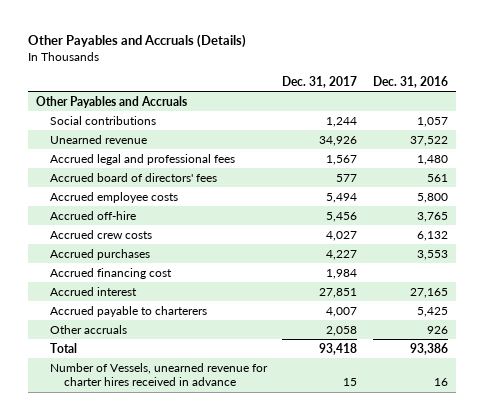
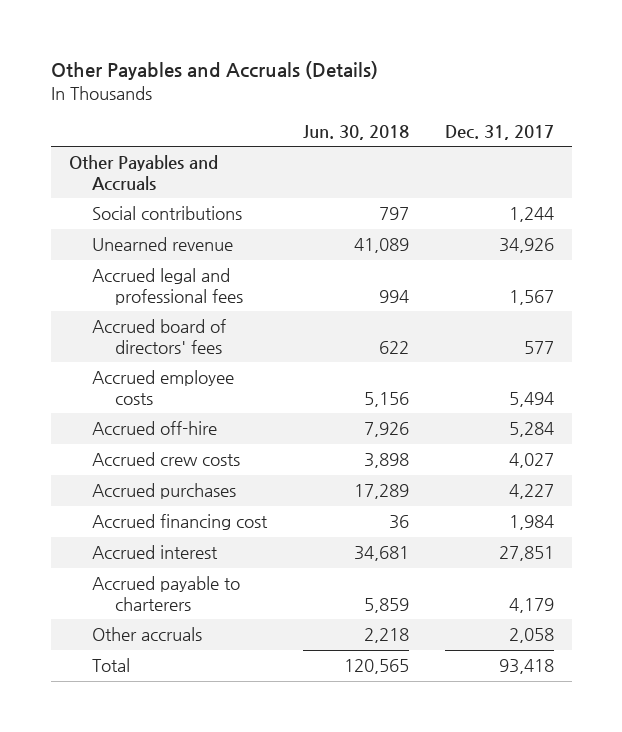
- | Dec. 31, 2017 | Dec. 31, 2016
+ | Jun. 30, 2018 | Dec. 31, 2017
- Accrued off-hire | 5,456 | 3,765
+ Accrued off-hire | 7,926 | 5,284
- Accrued payable to charterers | 4,007 | 5,425
+ Accrued payable to charterers | 5,859 | 4,179
- Number of Vessels, unearned revenue for charter hires received in advance | 15 | 16

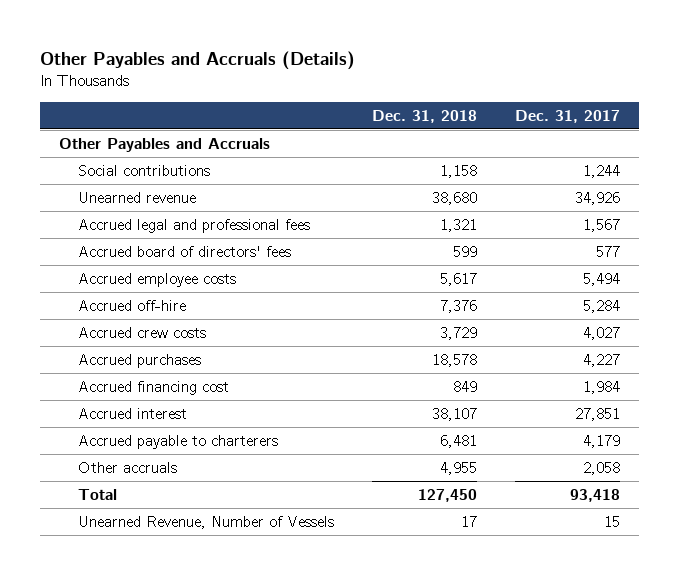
- | Jun. 30, 2018 | Dec. 31, 2017
+ | Dec. 31, 2018 | Dec. 31, 2017
+ Unearned Revenue, Number of Vessels | 17 | 15

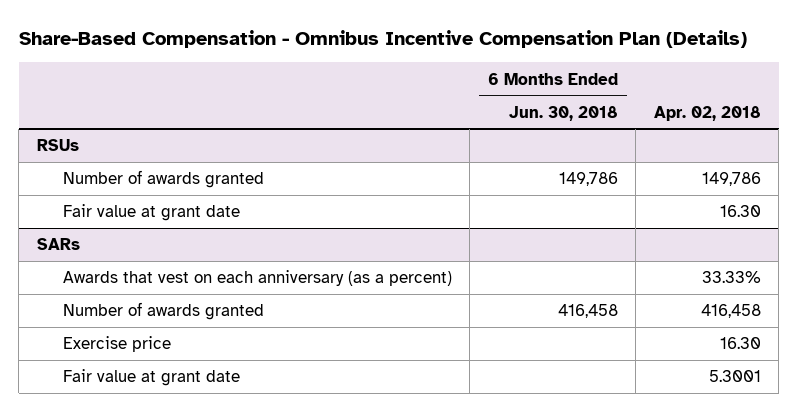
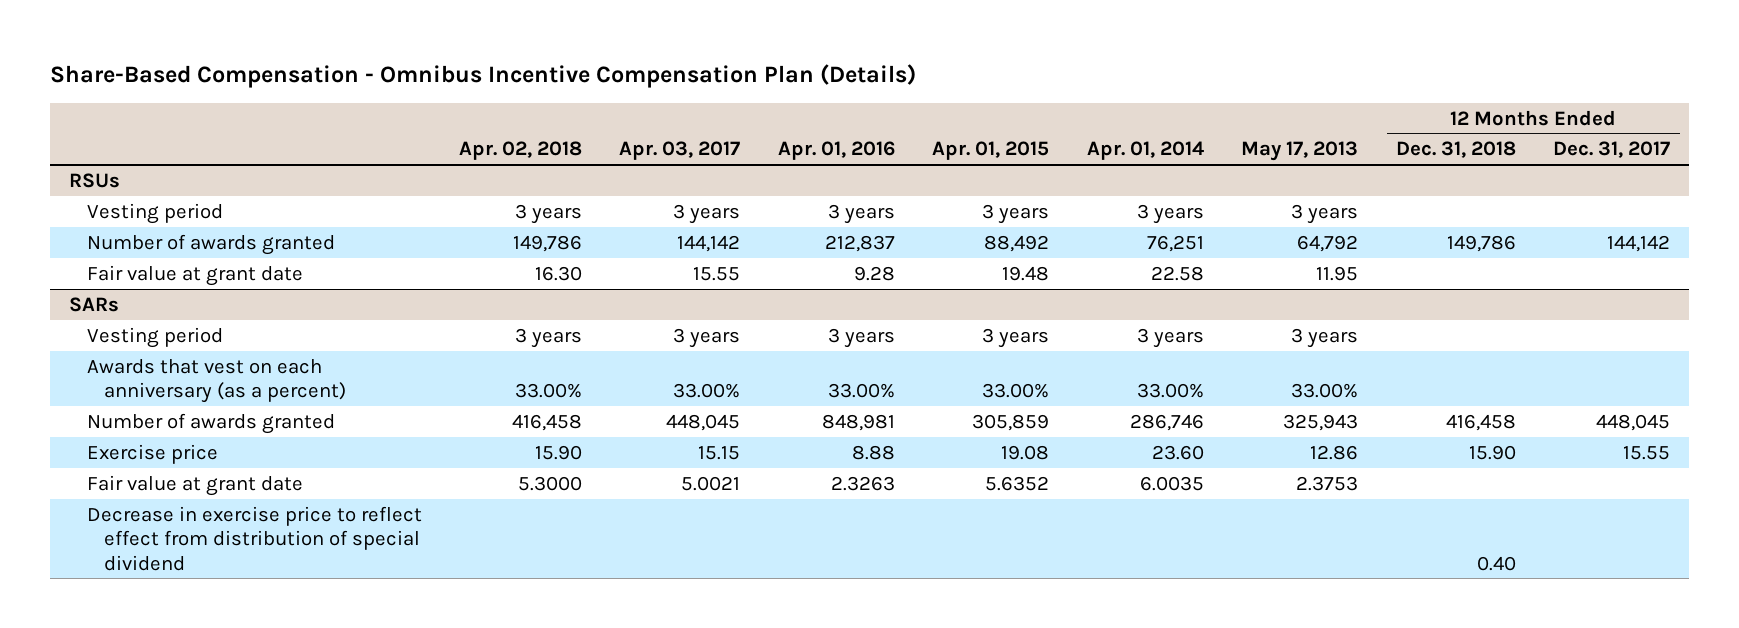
- | 6 Months Ended Jun. 30, 2018 | Apr. 02, 2018
+ | Apr. 02, 2018 | Apr. 03, 2017 | Apr. 01, 2016 | Apr. 01, 2015 | Apr. 01, 2014 | May 17, 2013 | 12 Months Ended Dec. 31, 2018 | 12 Months Ended Dec. 31, 2017
@ RSUs
+ Vesting period | 3 years | 3 years | 3 years | 3 years | 3 years | 3 years | |
@ SARs
- Awards that vest on each anniversary (as a percent) | | 33.33%
+ Vesting period | 3 years | 3 years | 3 years | 3 years | 3 years | 3 years | |
+ Awards that vest on each anniversary (as a percent) | 33.00% | 33.00% | 33.00% | 33.00% | 33.00% | 33.00% | |
- Exercise price | | 16.30
- Fair value at grant date | | 5.3001
+ Exercise price | 15.90 | 15.15 | 8.88 | 19.08 | 23.60 | 12.86 | 15.90 | 15.55
+ Fair value at grant date | 5.3000 | 5.0021 | 2.3263 | 5.6352 | 6.0035 | 2.3753 | |
+ Decrease in exercise price to reflect effect from distribution of special dividend | | | | | | | 0.40 |

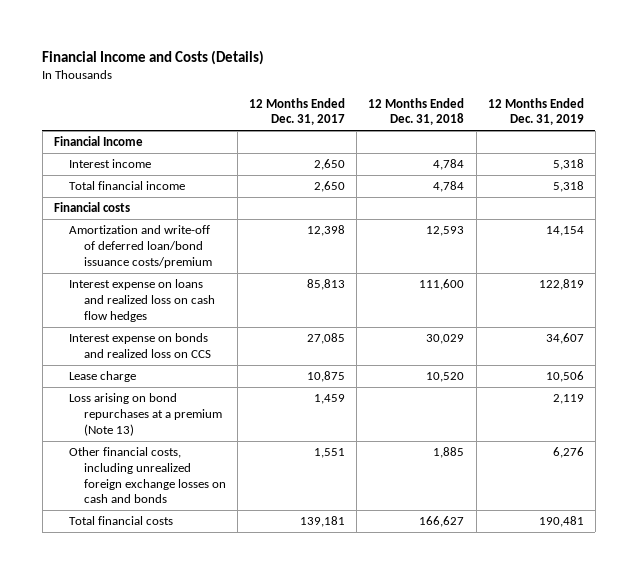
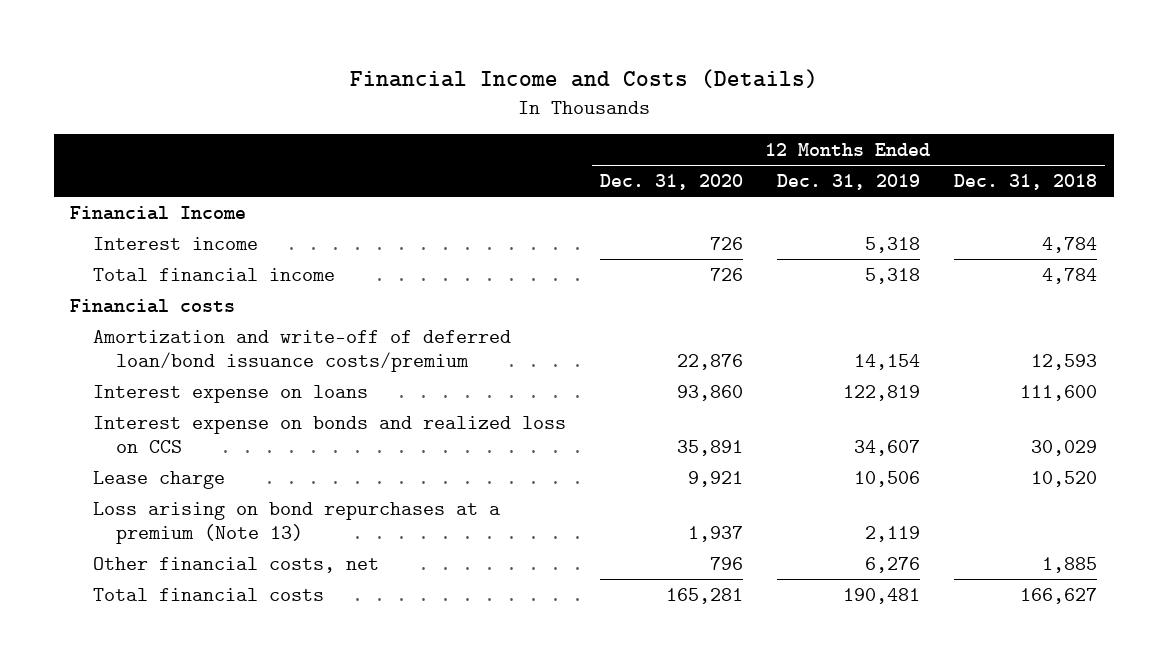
- | 12 Months Ended Dec. 31, 2017 | 12 Months Ended Dec. 31, 2018 | 12 Months Ended Dec. 31, 2019
+ | 12 Months Ended Dec. 31, 2020 | 12 Months Ended Dec. 31, 2019 | 12 Months Ended Dec. 31, 2018
- Interest expense on loans and realized loss on cash flow hedges | 85,813 | 111,600 | 122,819
+ Interest expense on loans | 93,860 | 122,819 | 111,600
- Other financial costs, including unrealized foreign exchange losses on cash and bonds | 1,551 | 1,885 | 6,276
+ Other financial costs, net | 796 | 6,276 | 1,885

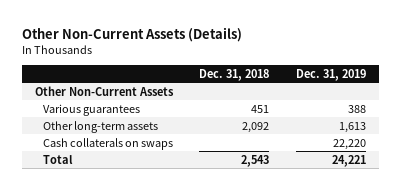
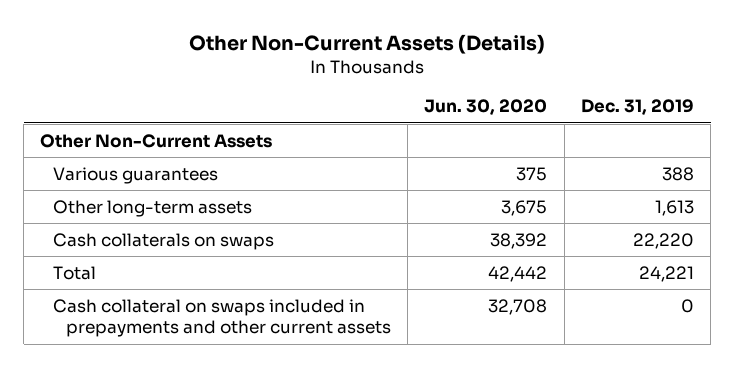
- | Dec. 31, 2018 | Dec. 31, 2019
+ | Jun. 30, 2020 | Dec. 31, 2019
+ Cash collateral on swaps included in prepayments and other current assets | 32,708 | 0

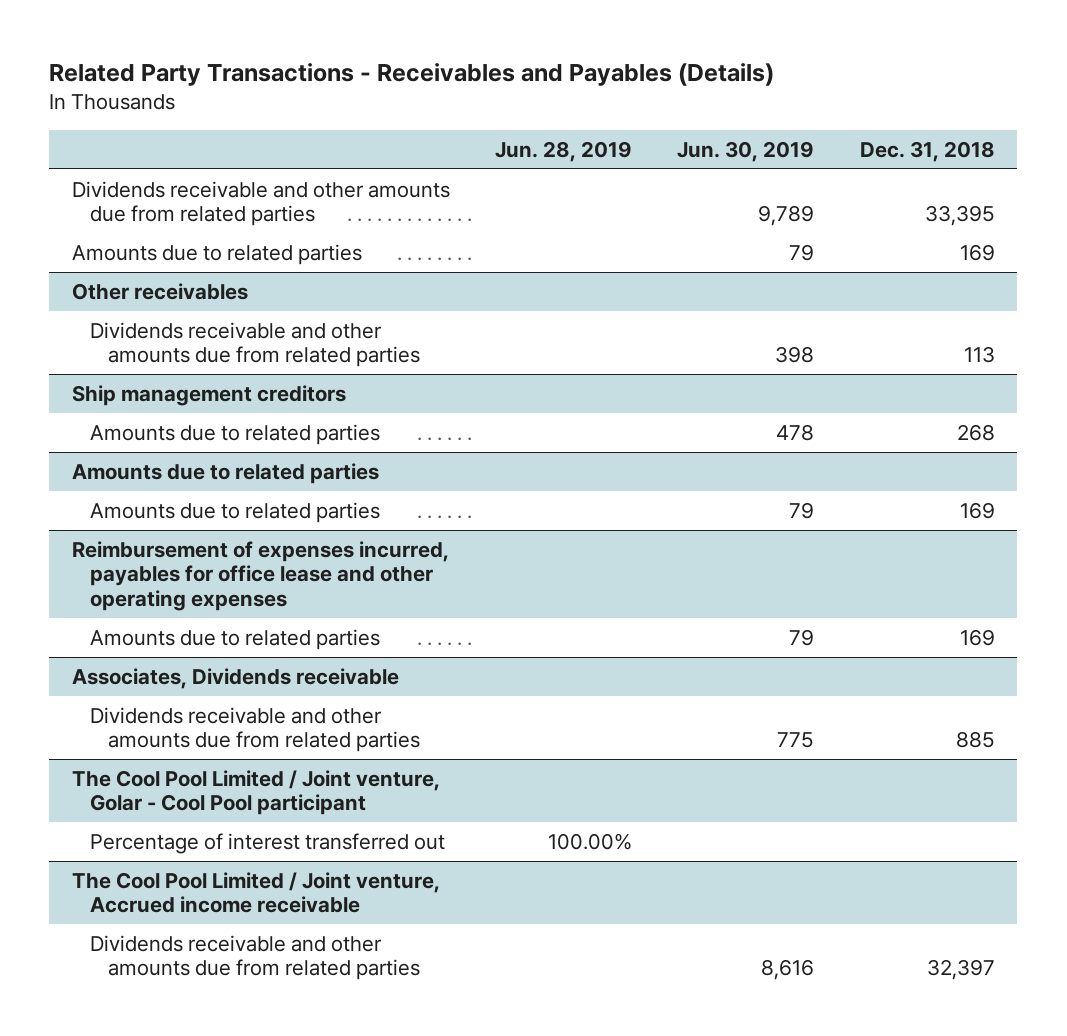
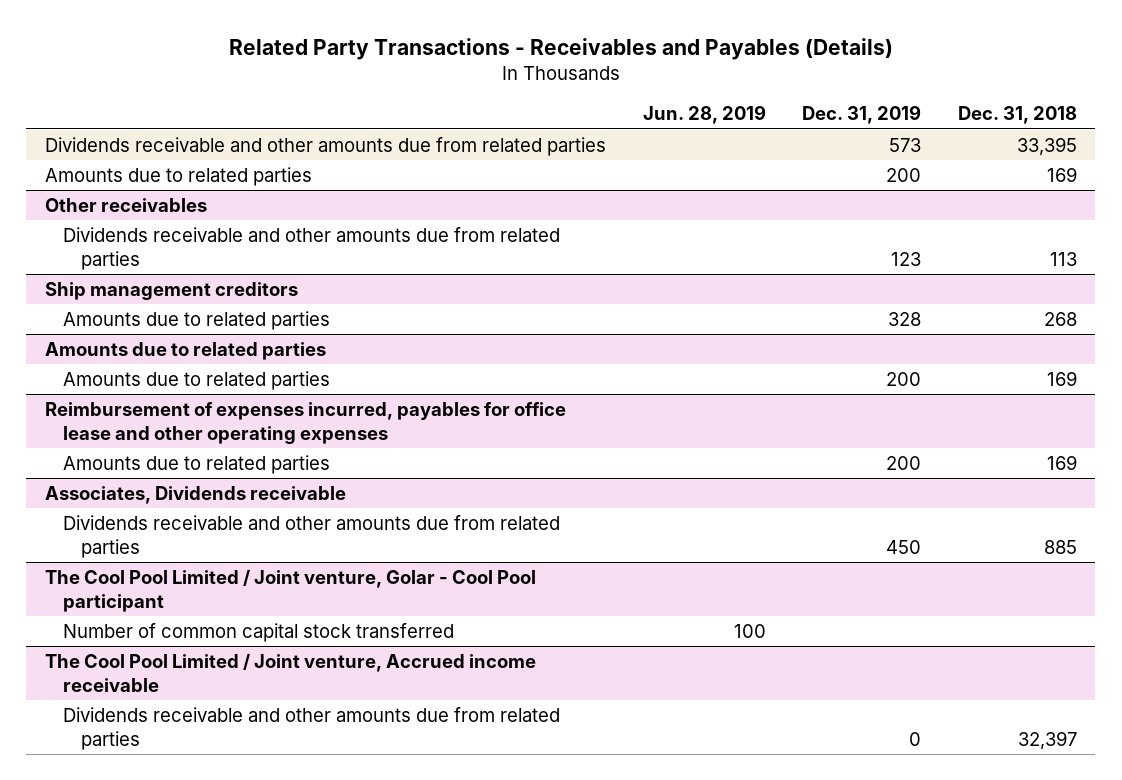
- | Jun. 28, 2019 | Jun. 30, 2019 | Dec. 31, 2018
+ | Jun. 28, 2019 | Dec. 31, 2019 | Dec. 31, 2018
@ The Cool Pool Limited / Joint venture, Golar - Cool Pool participant
- Percentage of interest transferred out | 100.00% | |
+ Number of common capital stock transferred | 100 | |

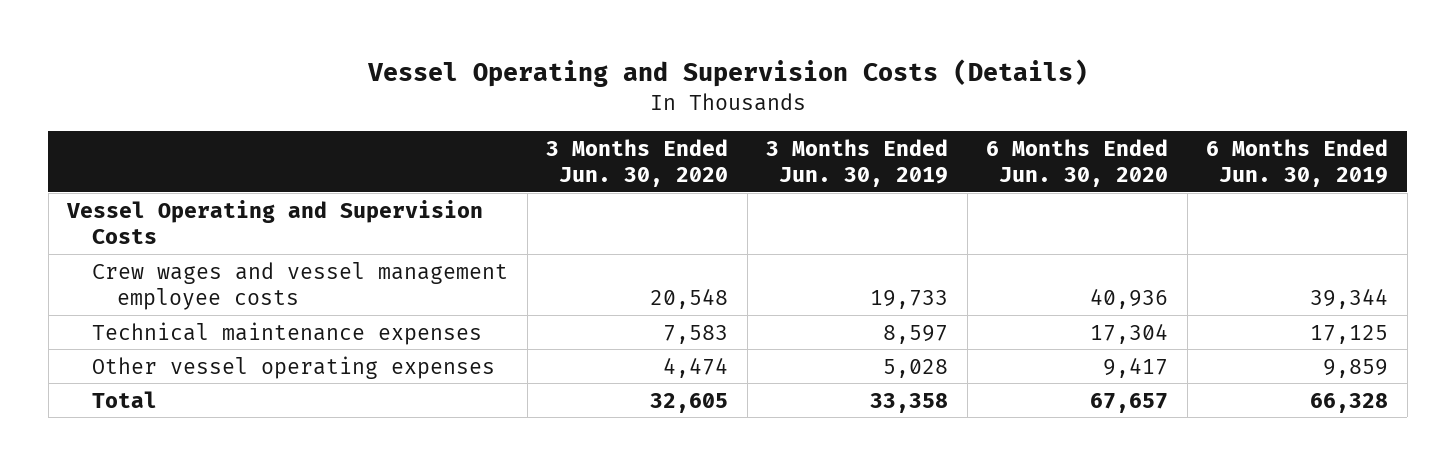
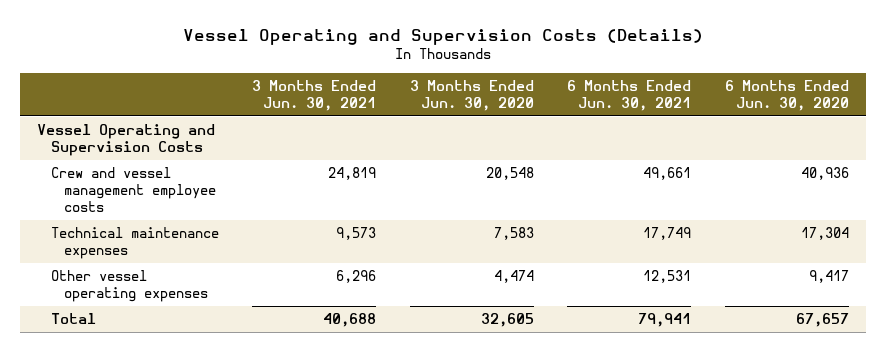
- | 3 Months Ended Jun. 30, 2020 | 3 Months Ended Jun. 30, 2019 | 6 Months Ended Jun. 30, 2020 | 6 Months Ended Jun. 30, 2019
+ | 3 Months Ended Jun. 30, 2021 | 3 Months Ended Jun. 30, 2020 | 6 Months Ended Jun. 30, 2021 | 6 Months Ended Jun. 30, 2020
- Crew wages and vessel management employee costs | 20,548 | 19,733 | 40,936 | 39,344
+ Crew and vessel management employee costs | 24,819 | 20,548 | 49,661 | 40,936

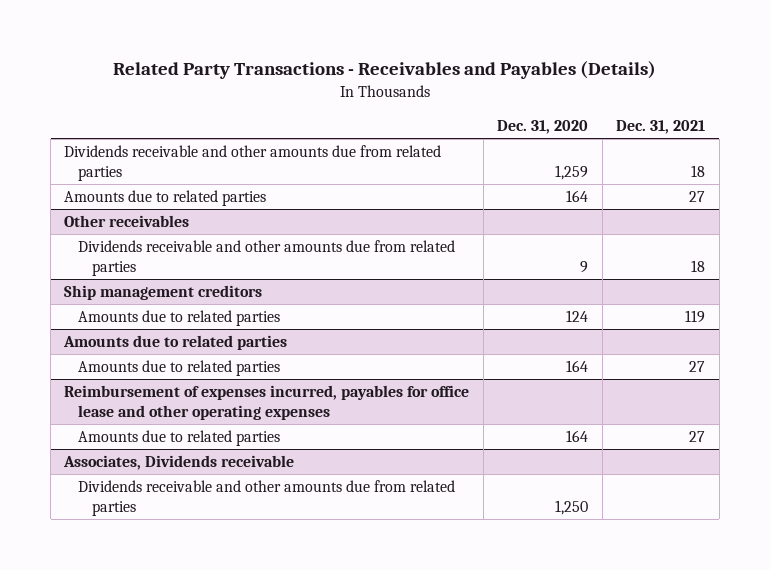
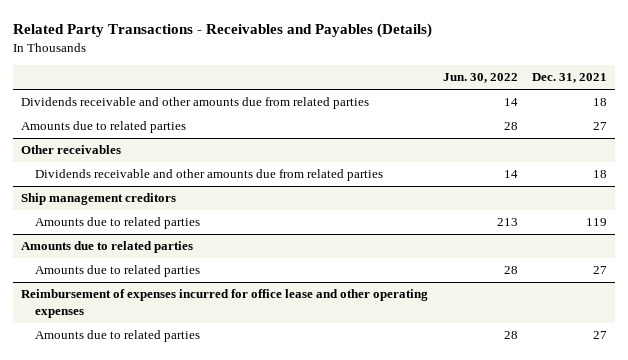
- | Dec. 31, 2020 | Dec. 31, 2021
+ | Jun. 30, 2022 | Dec. 31, 2021
- Reimbursement of expenses incurred, payables for office lease and other operating expenses
+ Reimbursement of expenses incurred for office lease and other operating expenses
- Associates, Dividends receivable
- Dividends receivable and other amounts due from related parties | 1,250 |

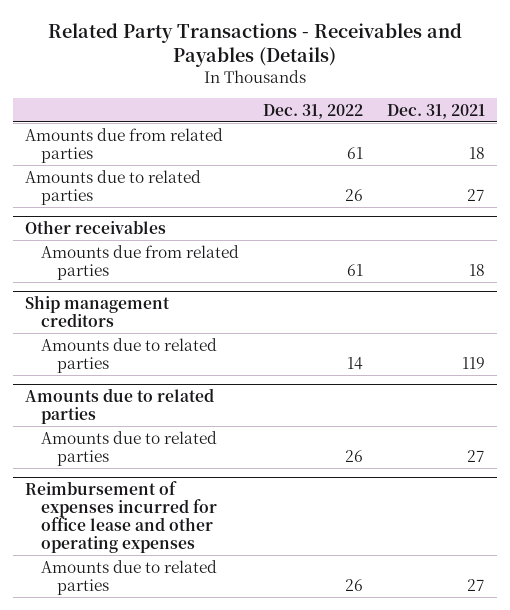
- | Jun. 30, 2022 | Dec. 31, 2021
+ | Dec. 31, 2022 | Dec. 31, 2021
- Dividends receivable and other amounts due from related parties | 14 | 18
+ Amounts due from related parties | 61 | 18
@ Other receivables
- Dividends receivable and other amounts due from related parties | 14 | 18
+ Amounts due from related parties | 61 | 18

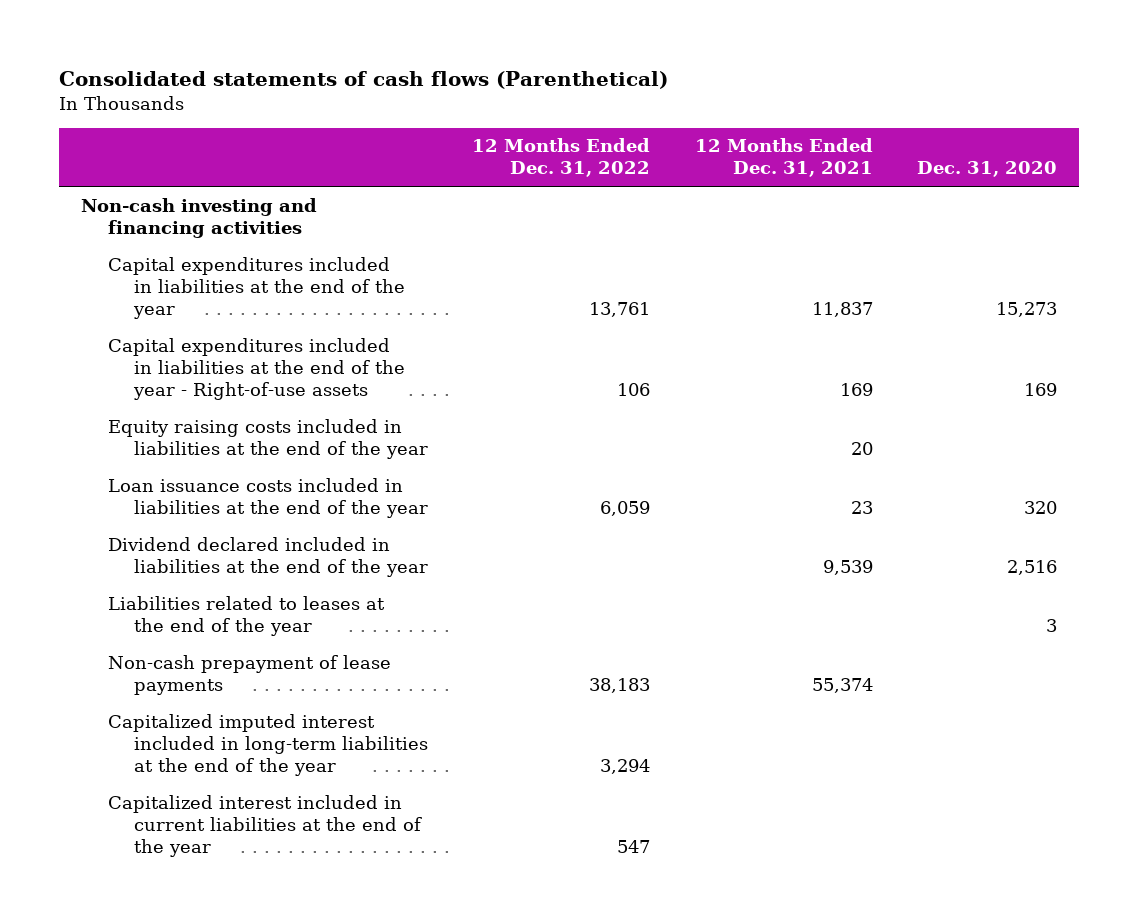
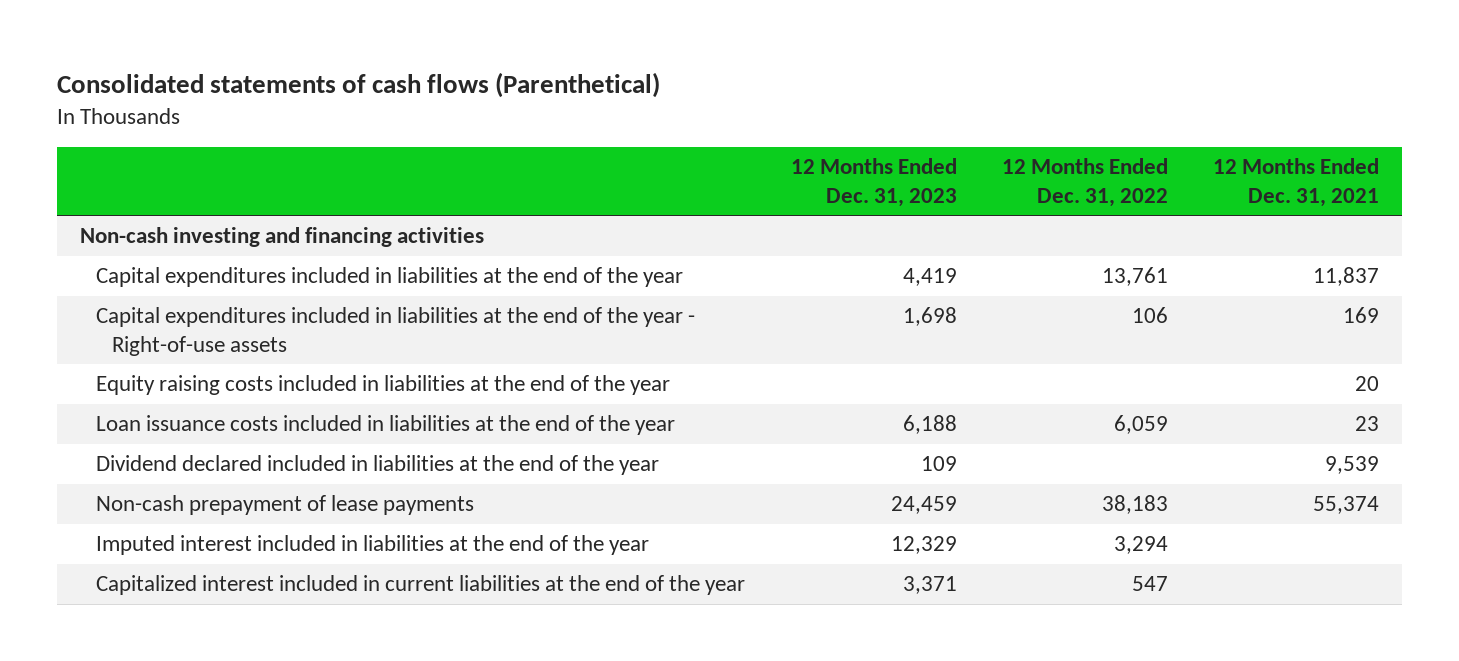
- | 12 Months Ended Dec. 31, 2022 | 12 Months Ended Dec. 31, 2021 | Dec. 31, 2020
+ | 12 Months Ended Dec. 31, 2023 | 12 Months Ended Dec. 31, 2022 | 12 Months Ended Dec. 31, 2021
- Liabilities related to leases at the end of the year | | | 3
- Capitalized imputed interest included in long-term liabilities at the end of the year | 3,294 | |
+ Imputed interest included in liabilities at the end of the year | 12,329 | 3,294 |

